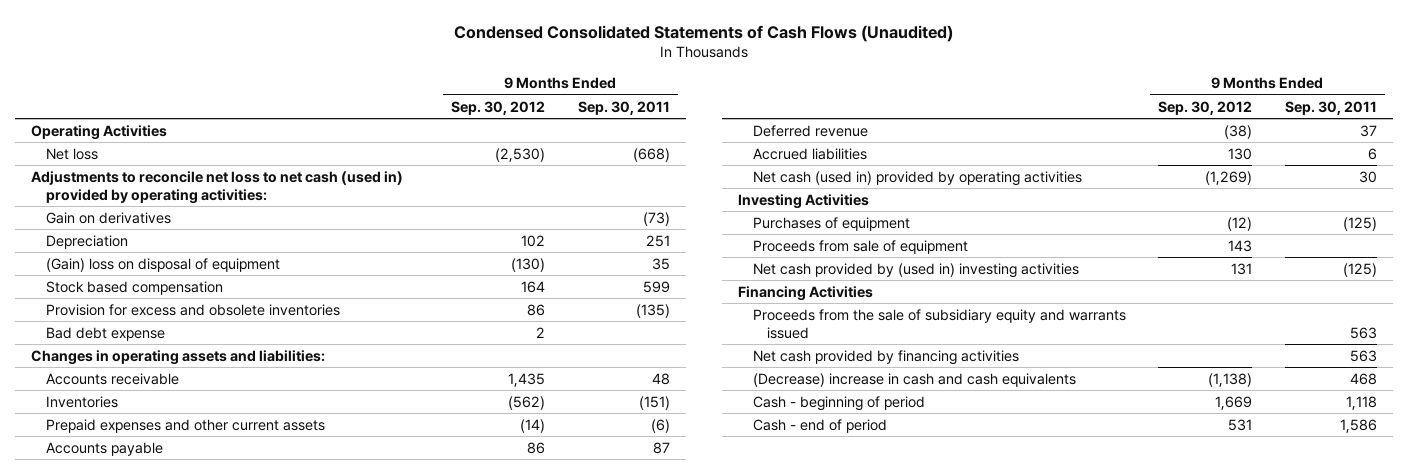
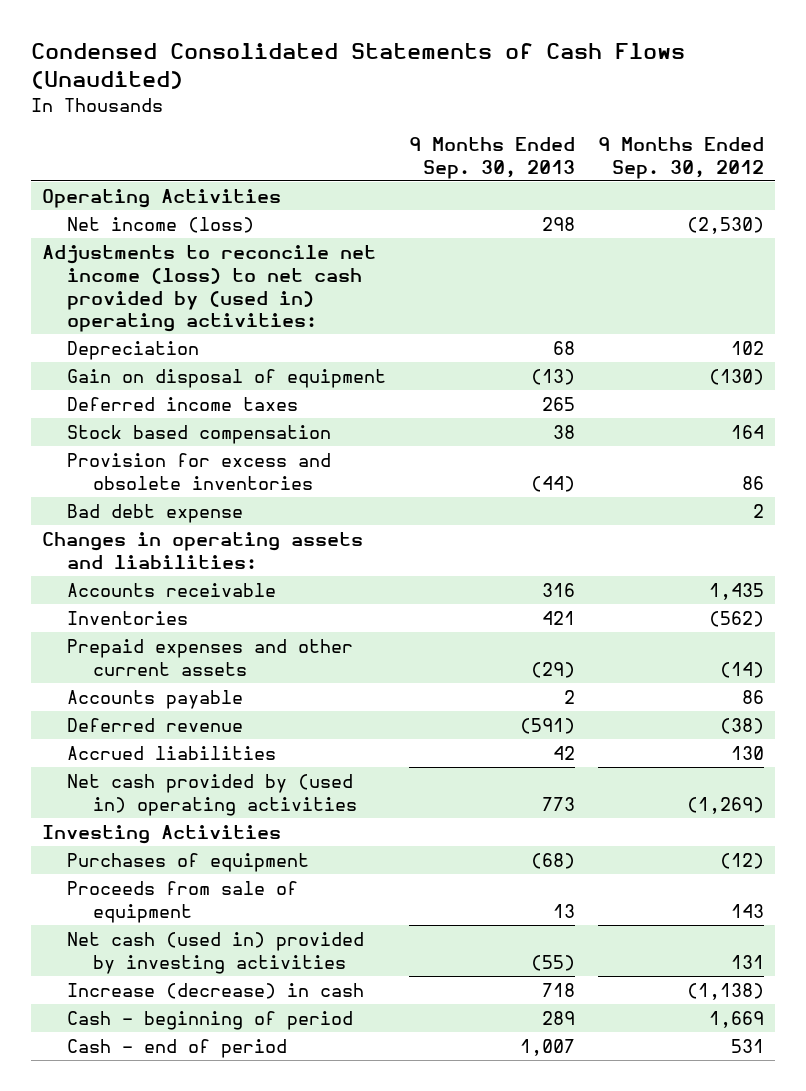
- | 9 Months Ended Sep. 30, 2012 | 9 Months Ended Sep. 30, 2011
+ | 9 Months Ended Sep. 30, 2013 | 9 Months Ended Sep. 30, 2012
- Net loss | (2,530) | (668)
- Adjustments to reconcile net loss to net cash (used in) provided by operating activities:
- Gain on derivatives | | (73)
+ Net income (loss) | 298 | (2,530)
+ Adjustments to reconcile net income (loss) to net cash provided by (used in) operating activities:
- (Gain) loss on disposal of equipment | (130) | 35
+ Gain on disposal of equipment | (13) | (130)
+ Deferred income taxes | 265 |
- Net cash (used in) provided by operating activities | (1,269) | 30
+ Net cash provided by (used in) operating activities | 773 | (1,269)
- Net cash provided by (used in) investing activities | 131 | (125)
- Financing Activities
- Proceeds from the sale of subsidiary equity and warrants issued | | 563
- Net cash provided by financing activities | | 563
- (Decrease) increase in cash and cash equivalents | (1,138) | 468
+ Net cash (used in) provided by investing activities | (55) | 131
+ Increase (decrease) in cash | 718 | (1,138)

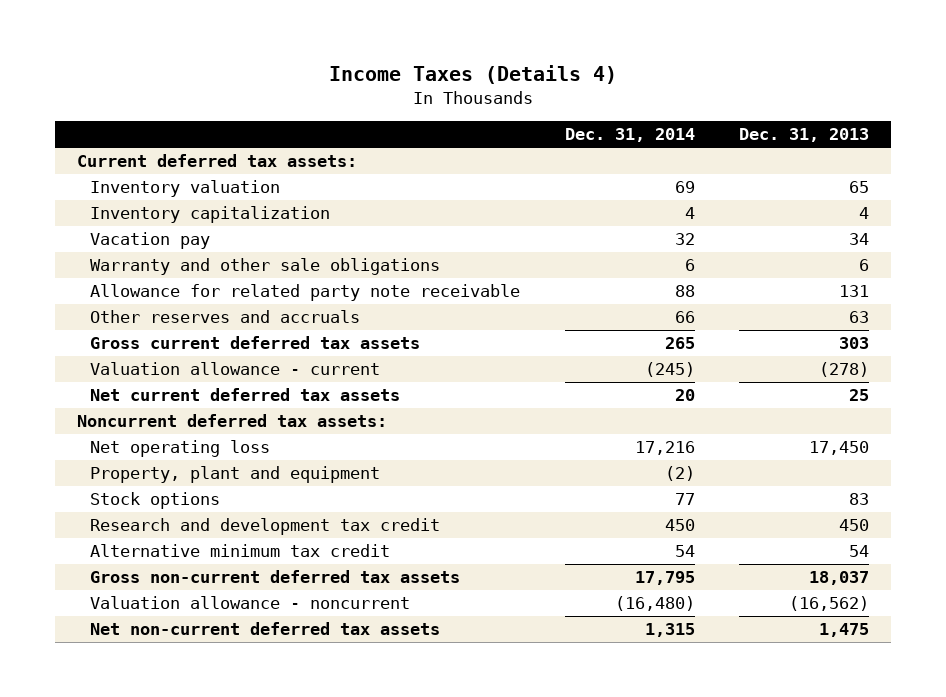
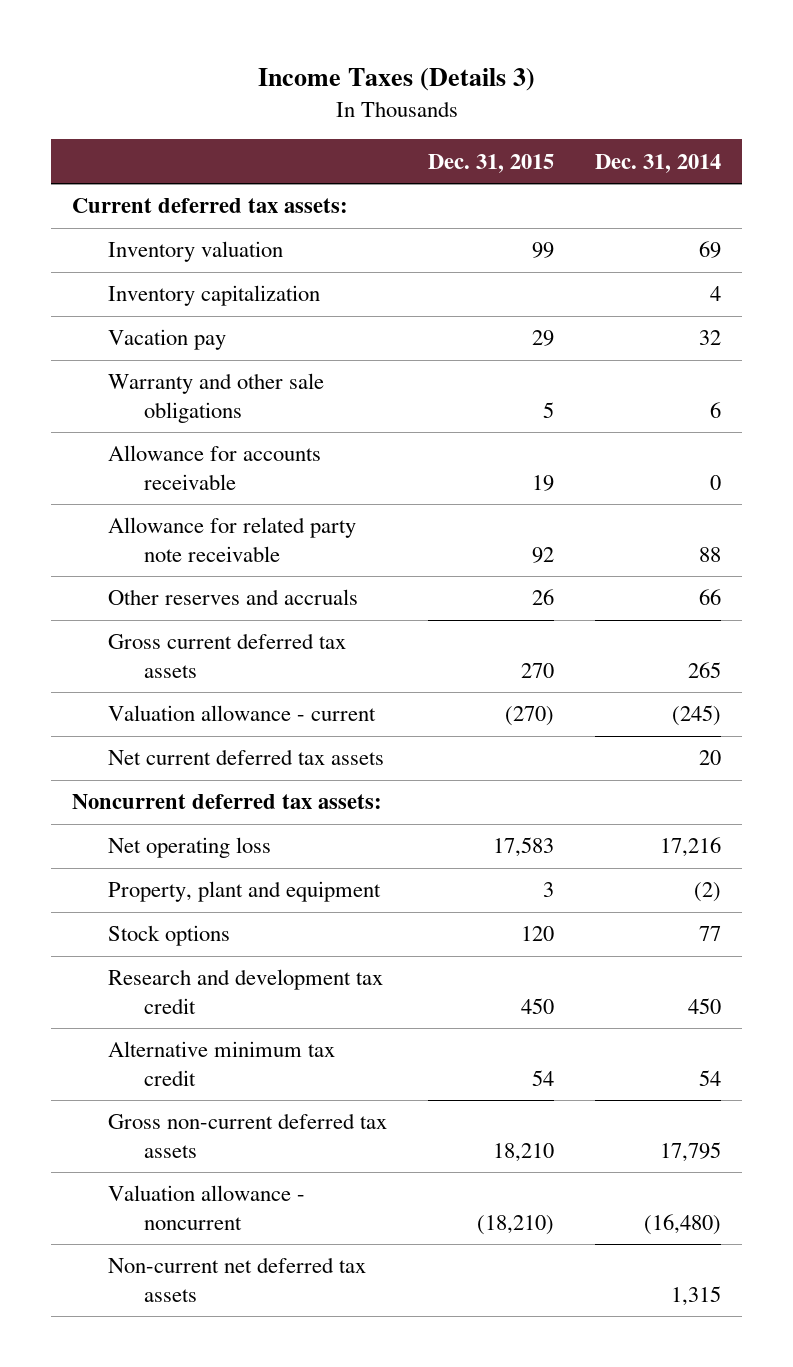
- Income Taxes (Details 4)
+ Income Taxes (Details 3)
- | Dec. 31, 2014 | Dec. 31, 2013
+ | Dec. 31, 2015 | Dec. 31, 2014
+ Allowance for accounts receivable | 19 | 0
- Net non-current deferred tax assets | 1,315 | 1,475
+ Non-current net deferred tax assets | | 1,315

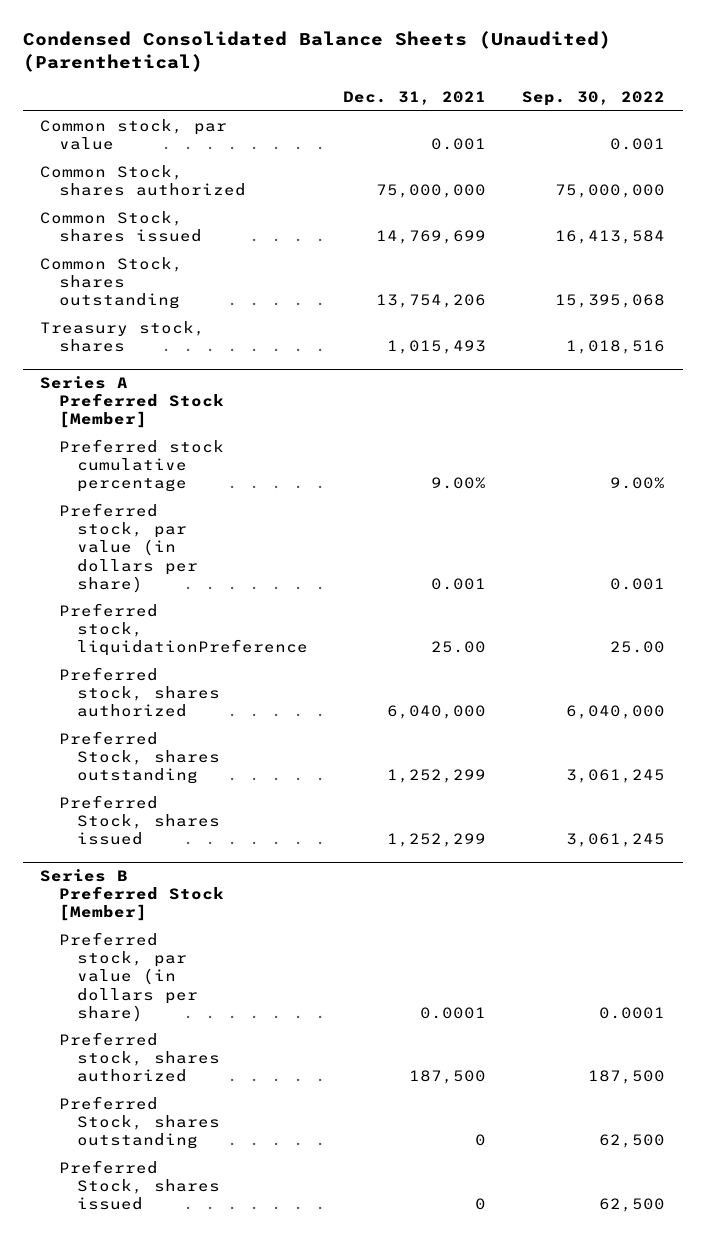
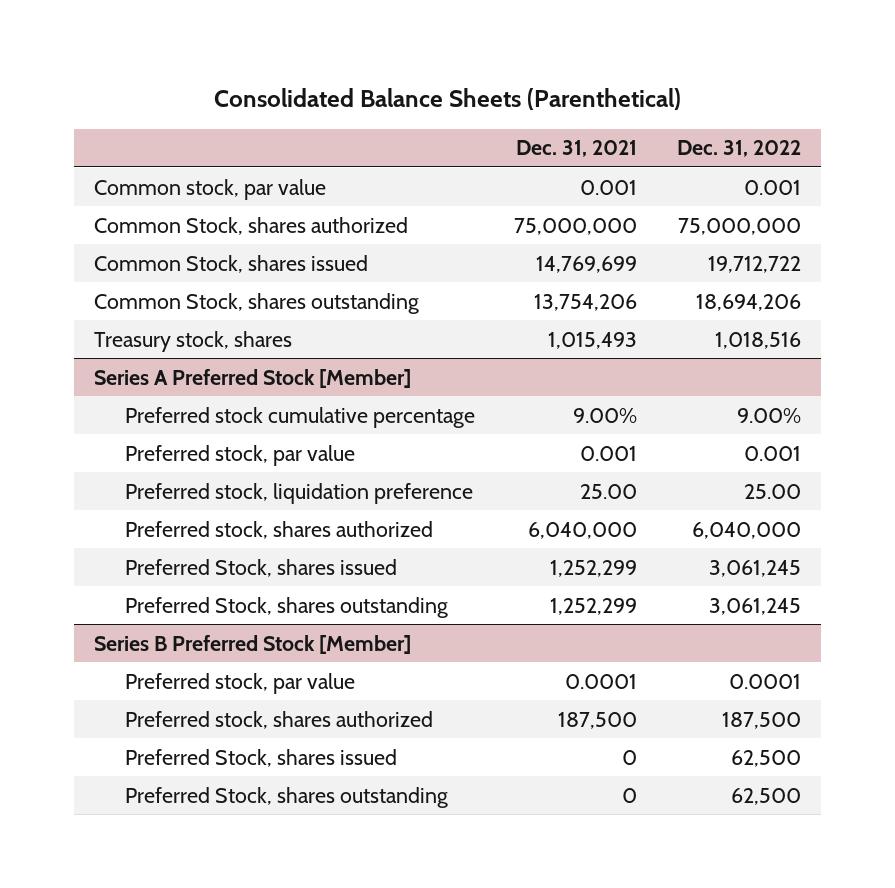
- Condensed Consolidated Balance Sheets (Unaudited) (Parenthetical)
+ Consolidated Balance Sheets (Parenthetical)
- | Dec. 31, 2021 | Sep. 30, 2022
+ | Dec. 31, 2021 | Dec. 31, 2022
@ Series A Preferred Stock [Member]
- Preferred stock, par value (in dollars per share) | 0.001 | 0.001
- Preferred stock, liquidationPreference | 25.00 | 25.00
+ Preferred stock, par value | 0.001 | 0.001
+ Preferred stock, liquidation preference | 25.00 | 25.00
moved down: Preferred Stock, shares outstanding | 1,252,299 | 3,061,245
@ Series B Preferred Stock [Member]
- Preferred stock, par value (in dollars per share) | 0.0001 | 0.0001
+ Preferred stock, par value | 0.0001 | 0.0001
moved down: Preferred Stock, shares outstanding | 0 | 62,500

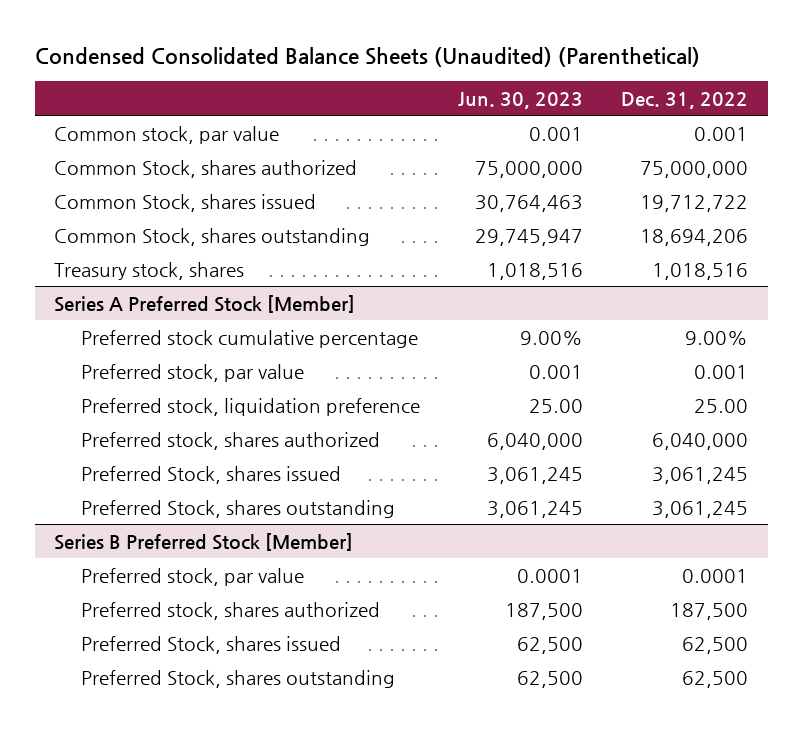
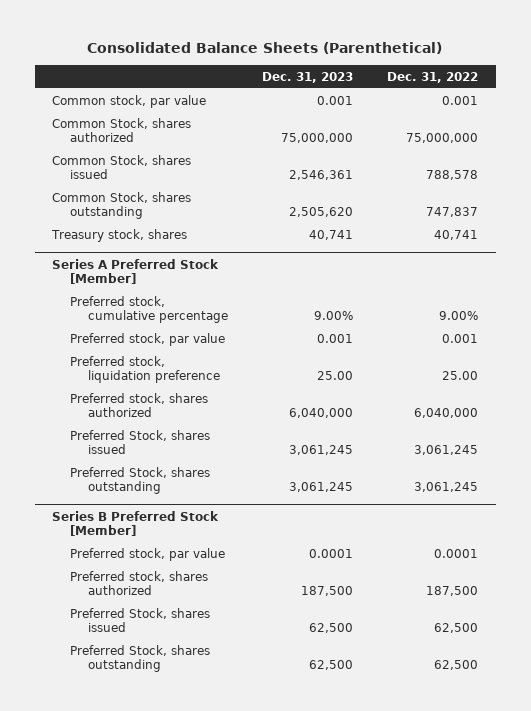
- Condensed Consolidated Balance Sheets (Unaudited) (Parenthetical)
+ Consolidated Balance Sheets (Parenthetical)
- | Jun. 30, 2023 | Dec. 31, 2022
+ | Dec. 31, 2023 | Dec. 31, 2022
- Common Stock, shares issued | 30,764,463 | 19,712,722
- Common Stock, shares outstanding | 29,745,947 | 18,694,206
- Treasury stock, shares | 1,018,516 | 1,018,516
+ Common Stock, shares issued | 2,546,361 | 788,578
+ Common Stock, shares outstanding | 2,505,620 | 747,837
+ Treasury stock, shares | 40,741 | 40,741
@ Series A Preferred Stock [Member]
- Preferred stock cumulative percentage | 9.00% | 9.00%
+ Preferred stock, cumulative percentage | 9.00% | 9.00%

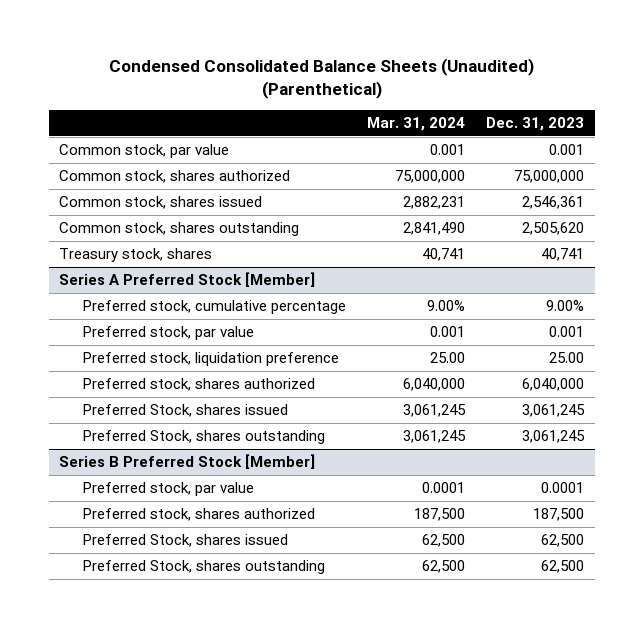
- Consolidated Balance Sheets (Parenthetical)
+ Condensed Consolidated Balance Sheets (Unaudited) (Parenthetical)
- | Dec. 31, 2023 | Dec. 31, 2022
+ | Mar. 31, 2024 | Dec. 31, 2023
- Common Stock, shares authorized | 75,000,000 | 75,000,000
- Common Stock, shares issued | 2,546,361 | 788,578
- Common Stock, shares outstanding | 2,505,620 | 747,837
+ Common stock, shares authorized | 75,000,000 | 75,000,000
+ Common stock, shares issued | 2,882,231 | 2,546,361
+ Common stock, shares outstanding | 2,841,490 | 2,505,620

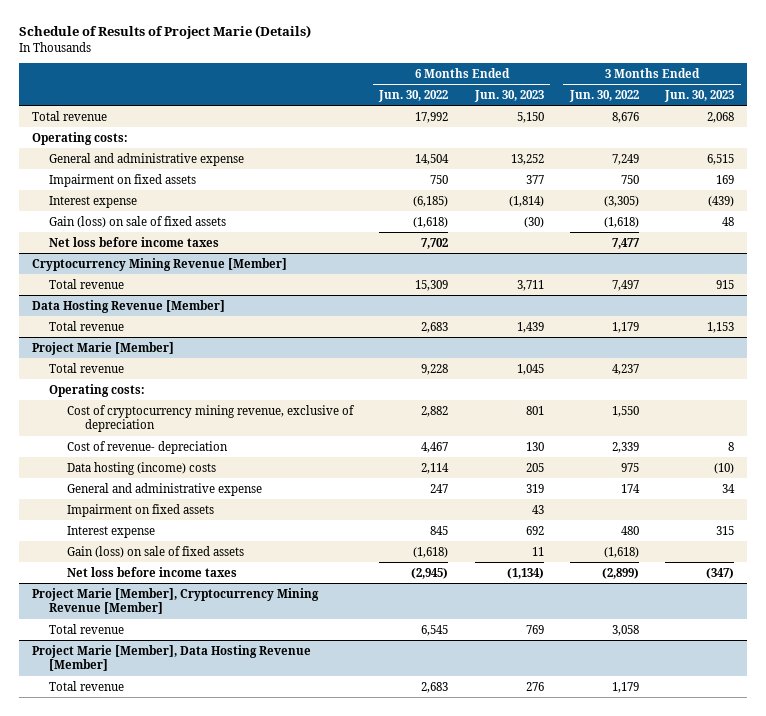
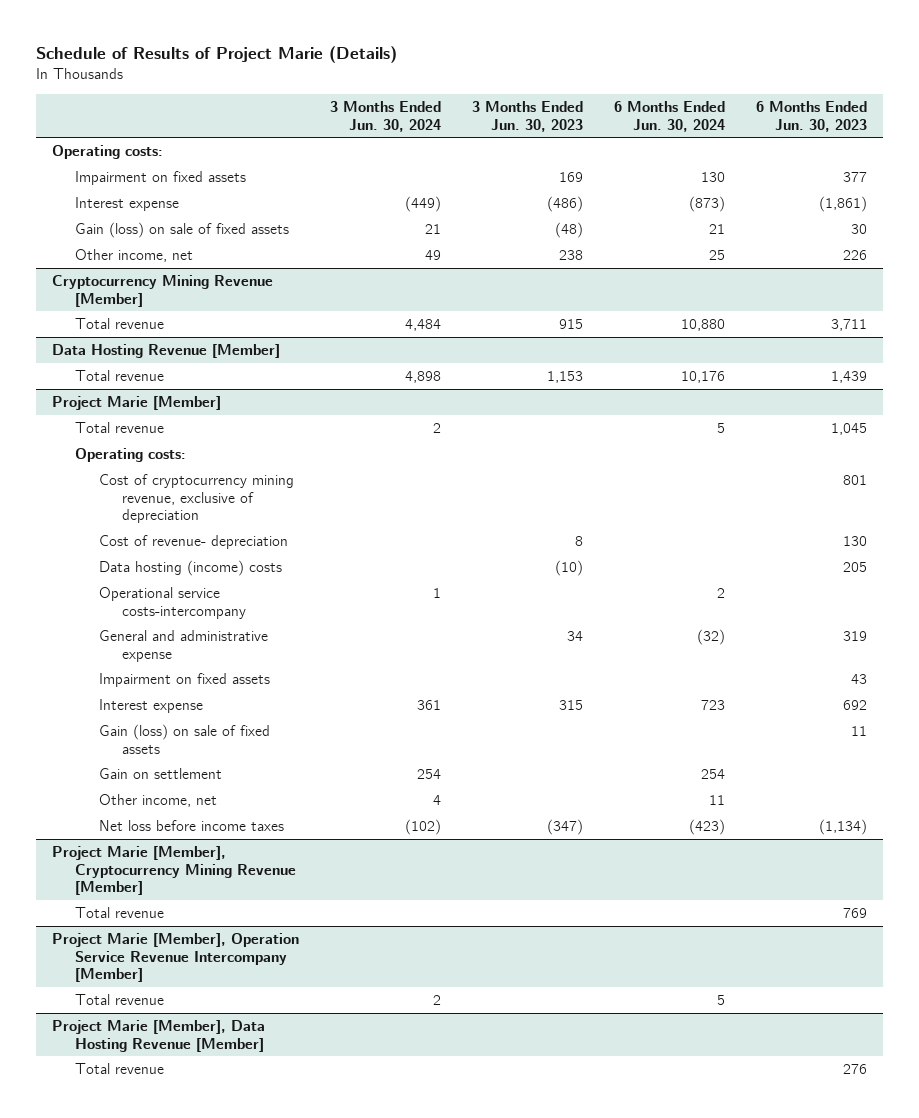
- | 6 Months Ended Jun. 30, 2022 | 6 Months Ended Jun. 30, 2023 | 3 Months Ended Jun. 30, 2022 | 3 Months Ended Jun. 30, 2023
+ | 3 Months Ended Jun. 30, 2024 | 3 Months Ended Jun. 30, 2023 | 6 Months Ended Jun. 30, 2024 | 6 Months Ended Jun. 30, 2023
- Total revenue | 17,992 | 5,150 | 8,676 | 2,068
- General and administrative expense | 14,504 | 13,252 | 7,249 | 6,515
- Interest expense | (6,185) | (1,814) | (3,305) | (439)
- Gain (loss) on sale of fixed assets | (1,618) | (30) | (1,618) | 48
- Net loss before income taxes | 7,702 | | 7,477 |
+ Interest expense | (449) | (486) | (873) | (1,861)
+ Gain (loss) on sale of fixed assets | 21 | (48) | 21 | 30
+ Other income, net | 49 | 238 | 25 | 226
@ Project Marie [Member]
+ Operational service costs-intercompany | 1 | | 2 |
+ Gain on settlement | 254 | | 254 |
+ Other income, net | 4 | | 11 |
+ Project Marie [Member], Operation Service Revenue Intercompany [Member]
+ Total revenue | 2 | | 5 |

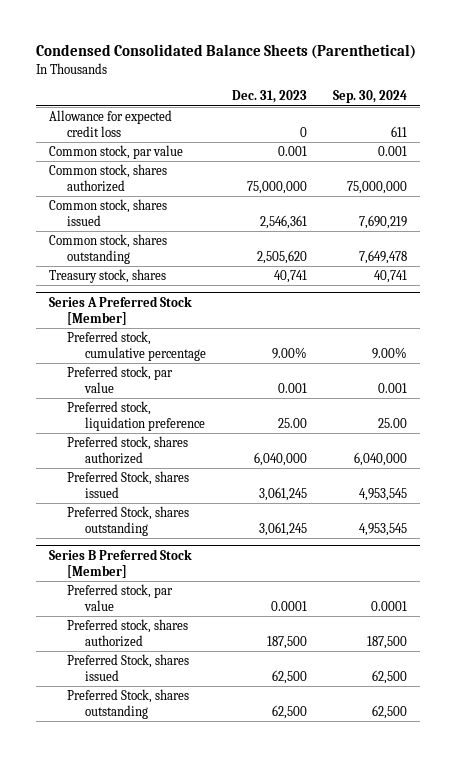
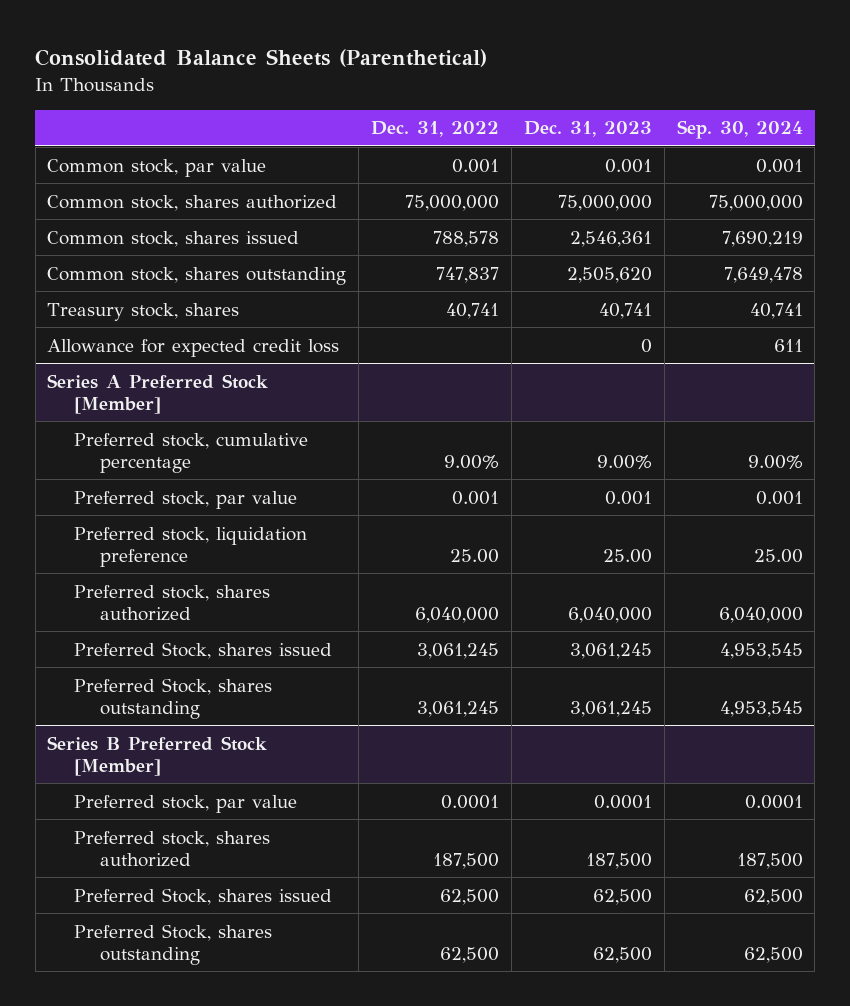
- Condensed Consolidated Balance Sheets (Parenthetical)
+ Consolidated Balance Sheets (Parenthetical)
- | Dec. 31, 2023 | Sep. 30, 2024
+ | Dec. 31, 2022 | Dec. 31, 2023 | Sep. 30, 2024
moved down: Allowance for expected credit loss | | 0 | 611

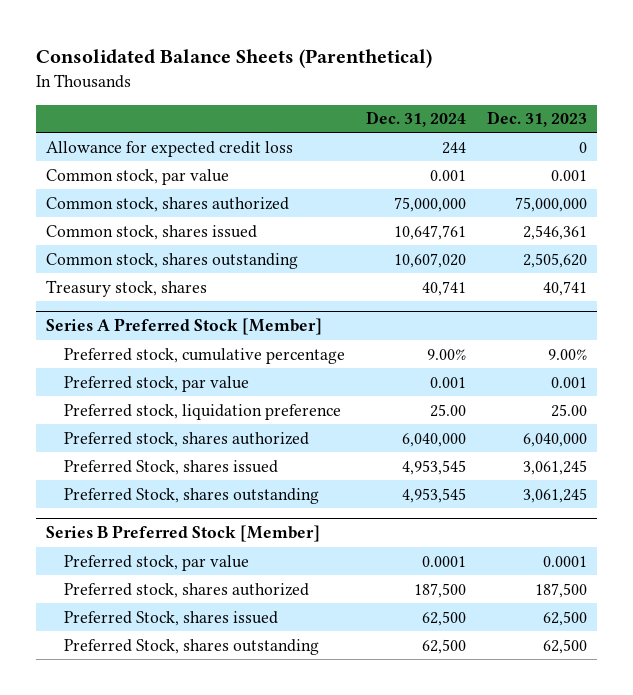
- | Dec. 31, 2022 | Dec. 31, 2023 | Sep. 30, 2024
+ | Dec. 31, 2024 | Dec. 31, 2023
moved up: Allowance for expected credit loss | 244 | 0

